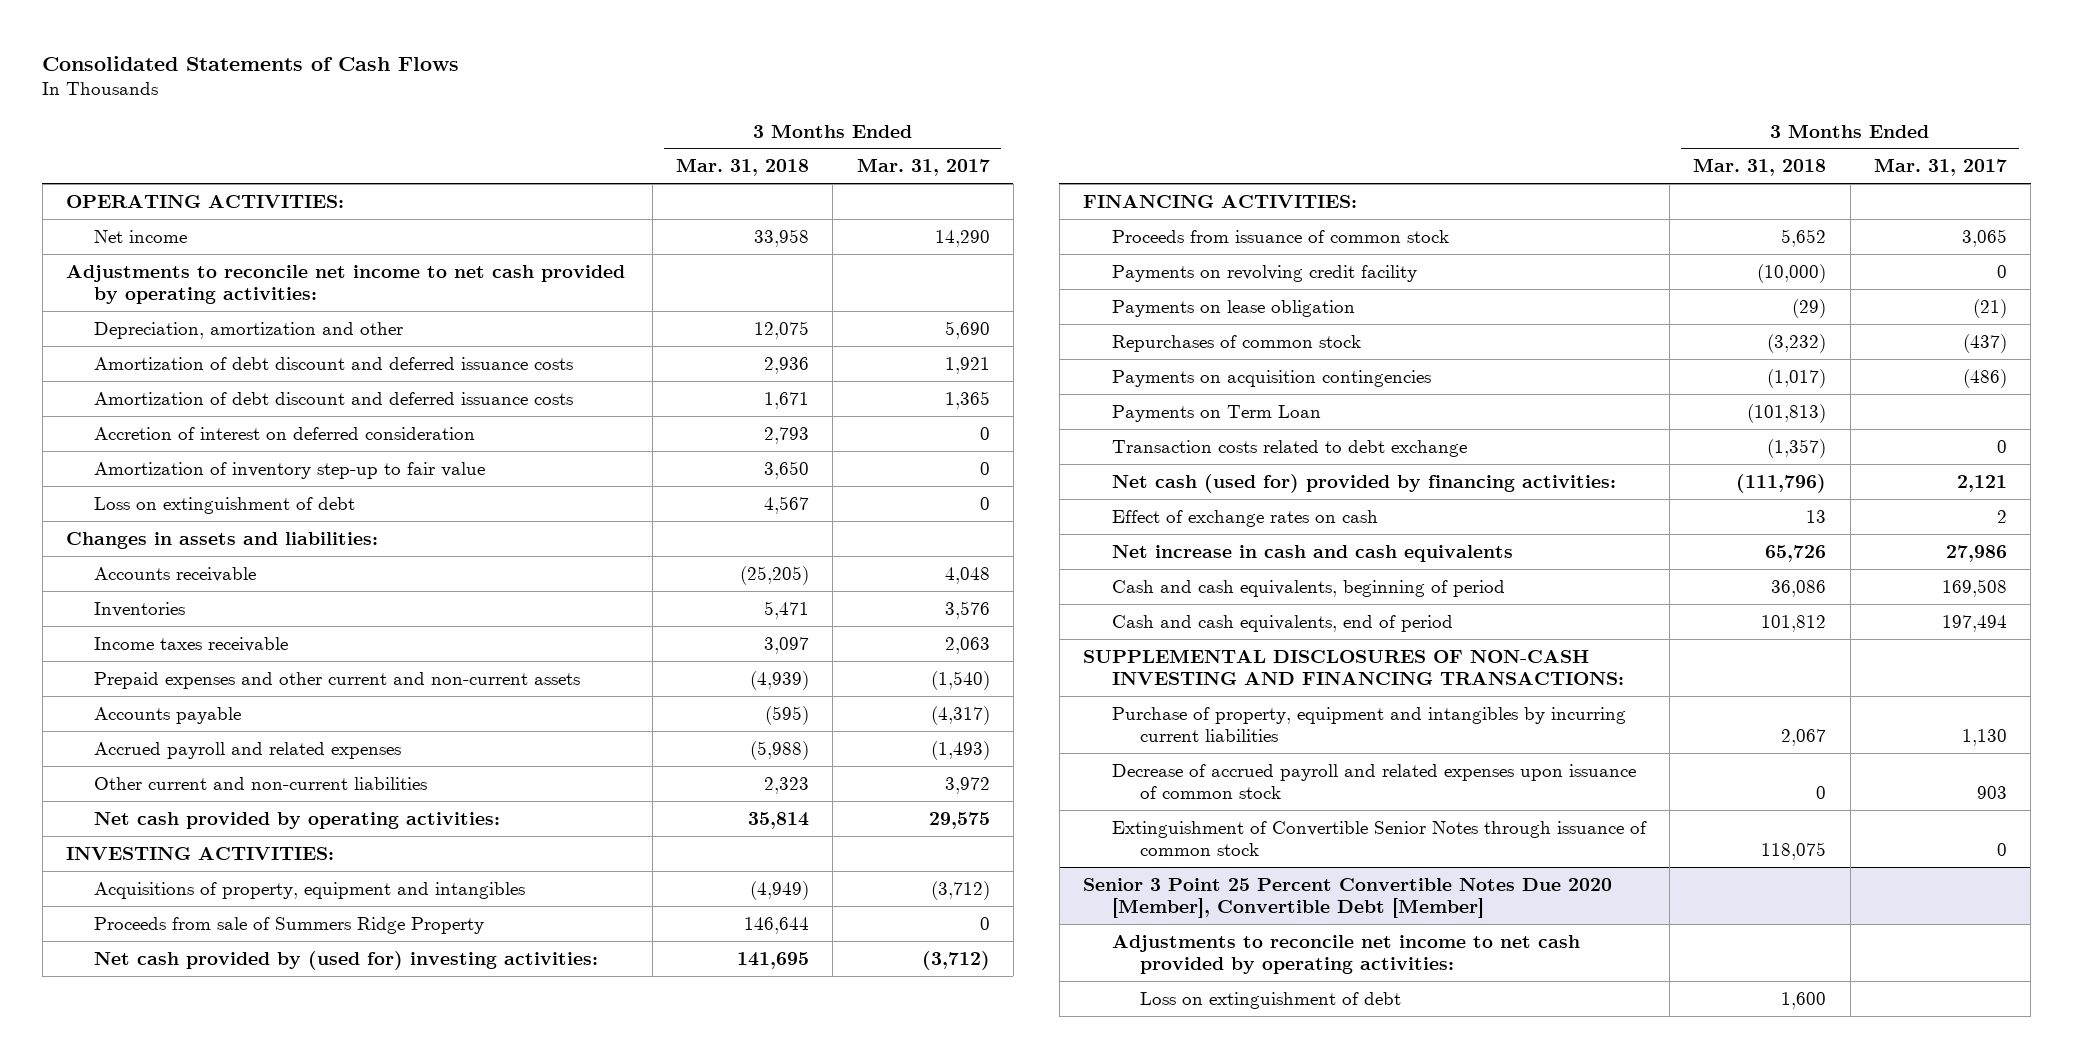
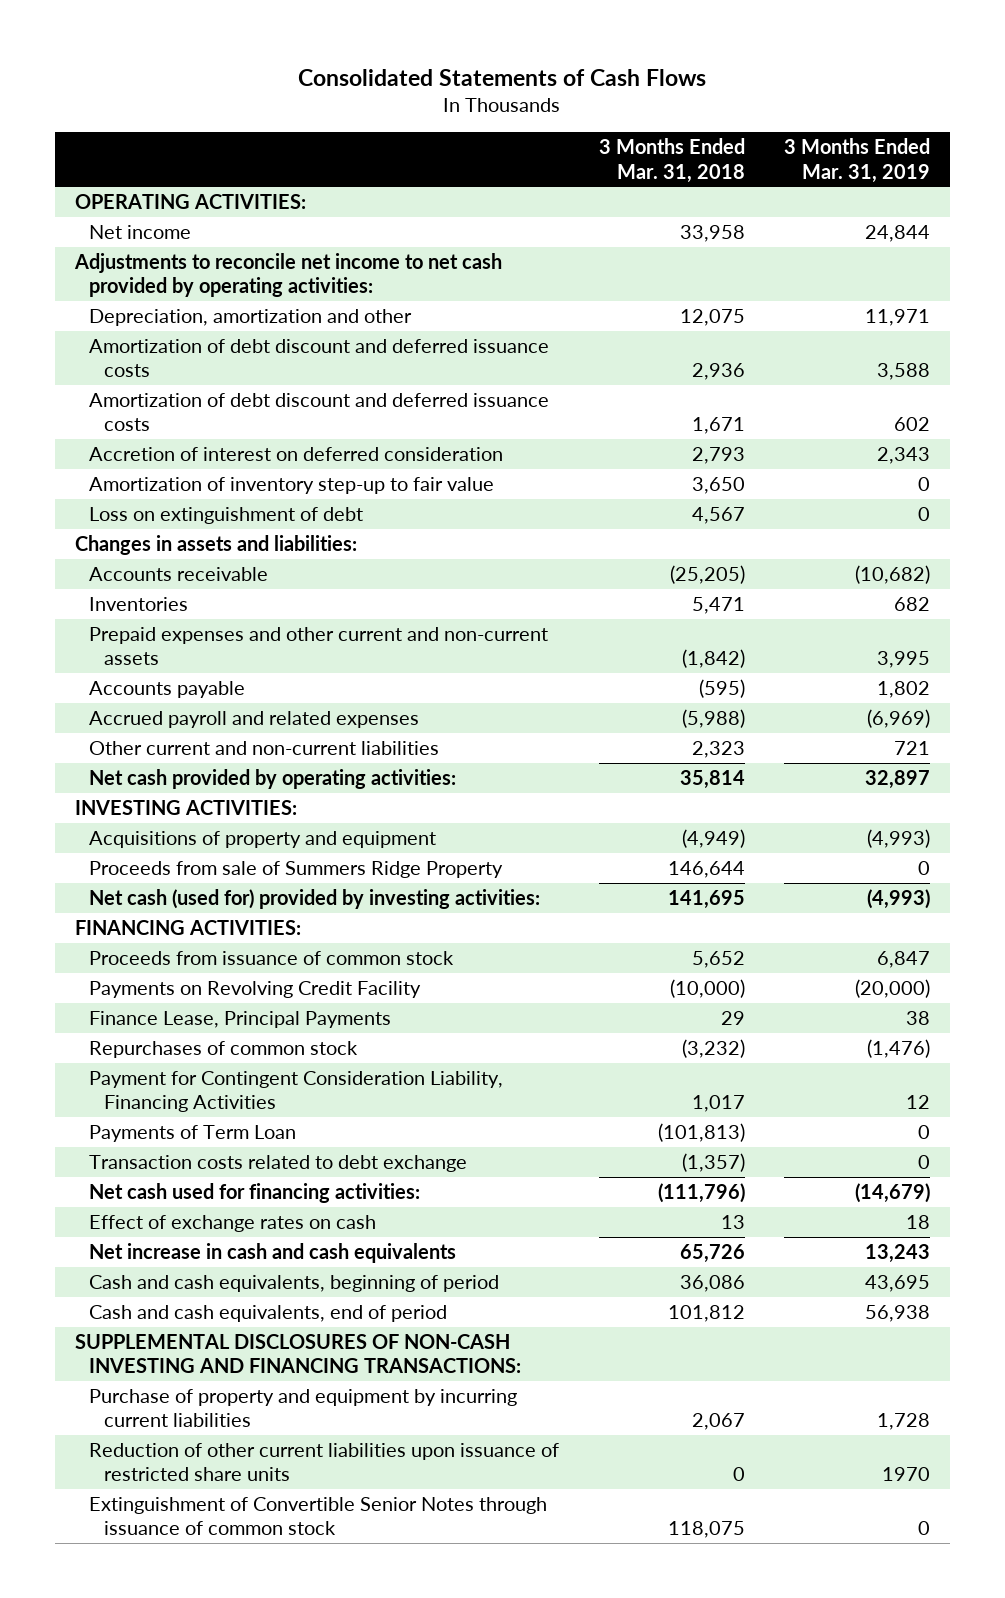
- | 3 Months Ended Mar. 31, 2018 | 3 Months Ended Mar. 31, 2017
+ | 3 Months Ended Mar. 31, 2018 | 3 Months Ended Mar. 31, 2019
- Income taxes receivable | 3,097 | 2,063
- Prepaid expenses and other current and non-current assets | (4,939) | (1,540)
+ Prepaid expenses and other current and non-current assets | (1,842) | 3,995
- Acquisitions of property, equipment and intangibles | (4,949) | (3,712)
+ Acquisitions of property and equipment | (4,949) | (4,993)
- Net cash provided by (used for) investing activities: | 141,695 | (3,712)
+ Net cash (used for) provided by investing activities: | 141,695 | (4,993)
- Payments on revolving credit facility | (10,000) | 0
- Payments on lease obligation | (29) | (21)
+ Payments on Revolving Credit Facility | (10,000) | (20,000)
+ Finance Lease, Principal Payments | 29 | 38
- Payments on acquisition contingencies | (1,017) | (486)
- Payments on Term Loan | (101,813) |
+ Payment for Contingent Consideration Liability, Financing Activities | 1,017 | 12
+ Payments of Term Loan | (101,813) | 0
- Net cash (used for) provided by financing activities: | (111,796) | 2,121
+ Net cash used for financing activities: | (111,796) | (14,679)
- Purchase of property, equipment and intangibles by incurring current liabilities | 2,067 | 1,130
- Decrease of accrued payroll and related expenses upon issuance of common stock | 0 | 903
+ Purchase of property and equipment by incurring current liabilities | 2,067 | 1,728
+ Reduction of other current liabilities upon issuance of restricted share units | 0 | 1970
- Senior 3 Point 25 Percent Convertible Notes Due 2020 [Member], Convertible Debt [Member]
- Adjustments to reconcile net income to net cash provided by operating activities:
- Loss on extinguishment of debt | 1,600 |

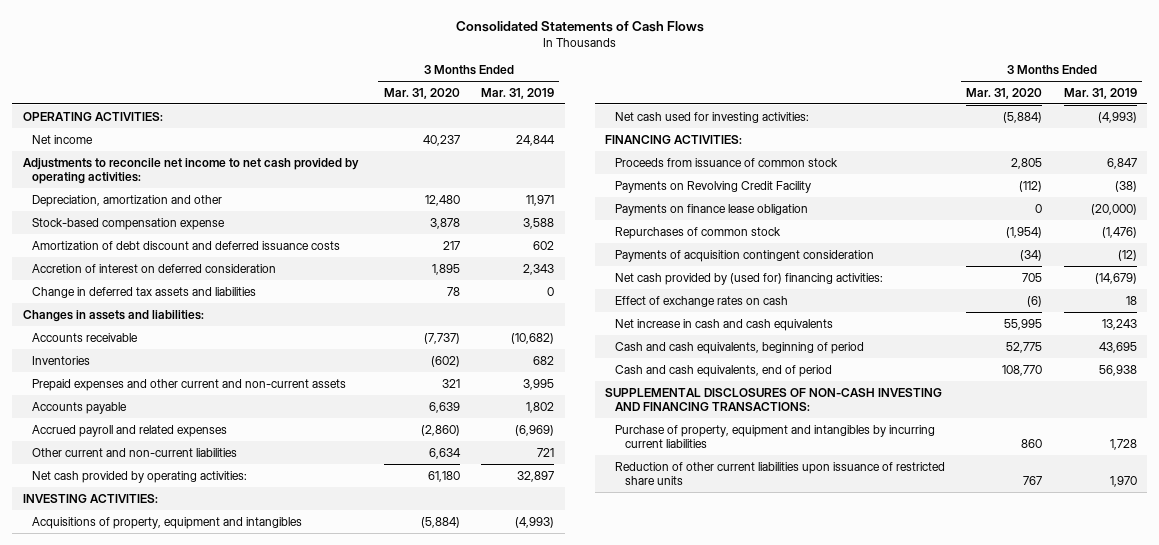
- | 3 Months Ended Mar. 31, 2018 | 3 Months Ended Mar. 31, 2019
+ | 3 Months Ended Mar. 31, 2020 | 3 Months Ended Mar. 31, 2019
- Amortization of debt discount and deferred issuance costs | 2,936 | 3,588
+ Stock-based compensation expense | 3,878 | 3,588
- Amortization of inventory step-up to fair value | 3,650 | 0
- Loss on extinguishment of debt | 4,567 | 0
+ Change in deferred tax assets and liabilities | 78 | 0
- Acquisitions of property and equipment | (4,949) | (4,993)
- Proceeds from sale of Summers Ridge Property | 146,644 | 0
- Net cash (used for) provided by investing activities: | 141,695 | (4,993)
+ Acquisitions of property, equipment and intangibles | (5,884) | (4,993)
+ Net cash used for investing activities: | (5,884) | (4,993)
- Payments on Revolving Credit Facility | (10,000) | (20,000)
- Finance Lease, Principal Payments | 29 | 38
+ Payments on Revolving Credit Facility | (112) | (38)
+ Payments on finance lease obligation | 0 | (20,000)
- Payment for Contingent Consideration Liability, Financing Activities | 1,017 | 12
- Payments of Term Loan | (101,813) | 0
- Transaction costs related to debt exchange | (1,357) | 0
- Net cash used for financing activities: | (111,796) | (14,679)
+ Payments of acquisition contingent consideration | (34) | (12)
+ Net cash provided by (used for) financing activities: | 705 | (14,679)
- Purchase of property and equipment by incurring current liabilities | 2,067 | 1,728
- Reduction of other current liabilities upon issuance of restricted share units | 0 | 1970
- Extinguishment of Convertible Senior Notes through issuance of common stock | 118,075 | 0
+ Purchase of property, equipment and intangibles by incurring current liabilities | 860 | 1,728
+ Reduction of other current liabilities upon issuance of restricted share units | 767 | 1,970

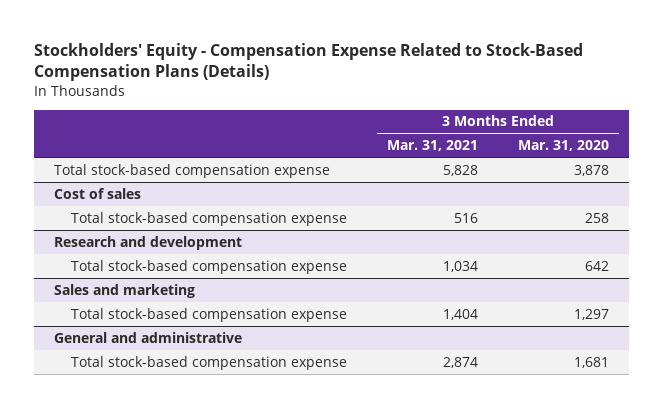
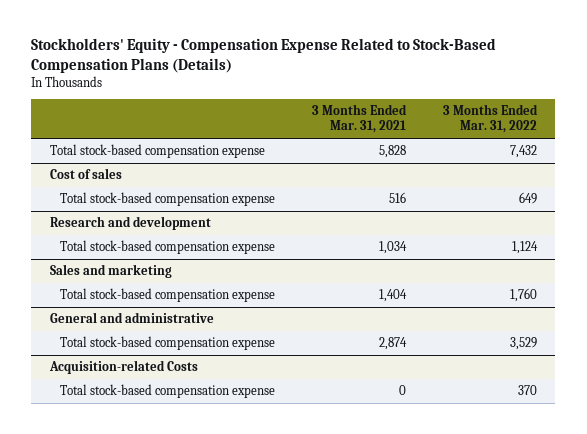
- | 3 Months Ended Mar. 31, 2021 | 3 Months Ended Mar. 31, 2020
+ | 3 Months Ended Mar. 31, 2021 | 3 Months Ended Mar. 31, 2022
+ Acquisition-related Costs
+ Total stock-based compensation expense | 0 | 370

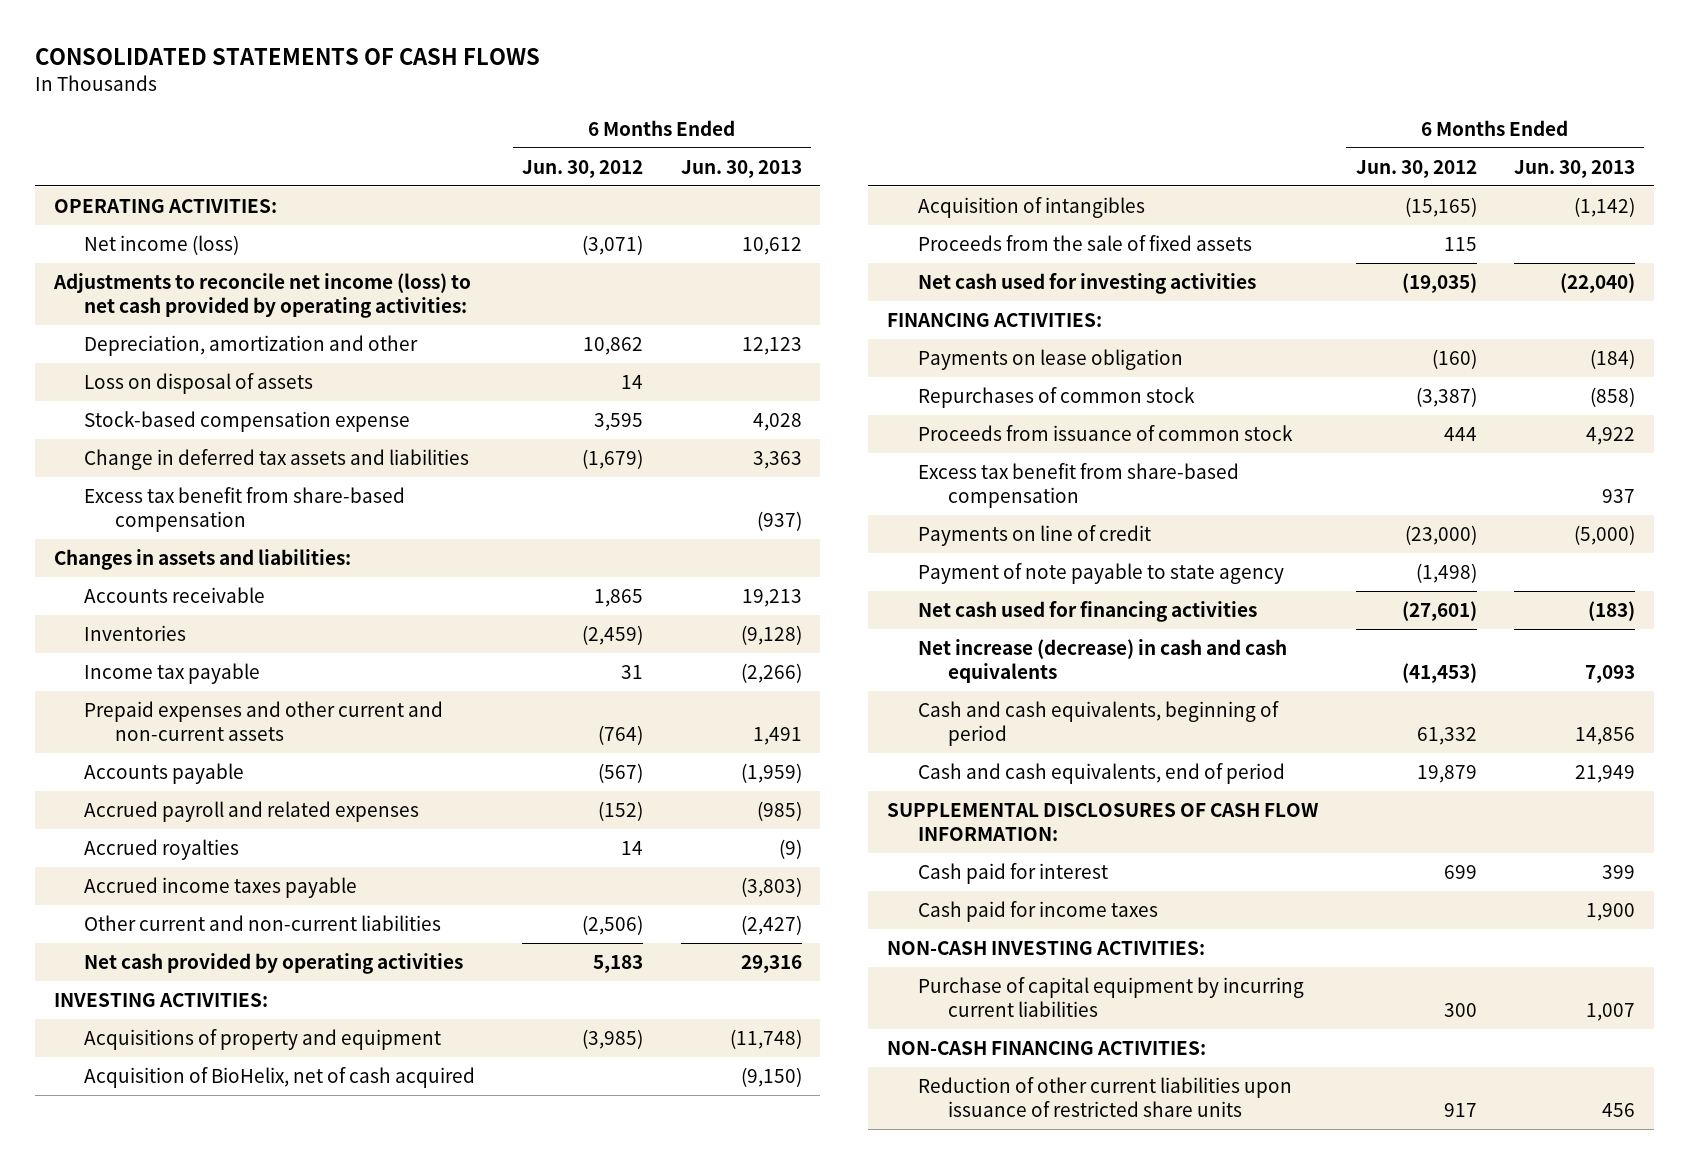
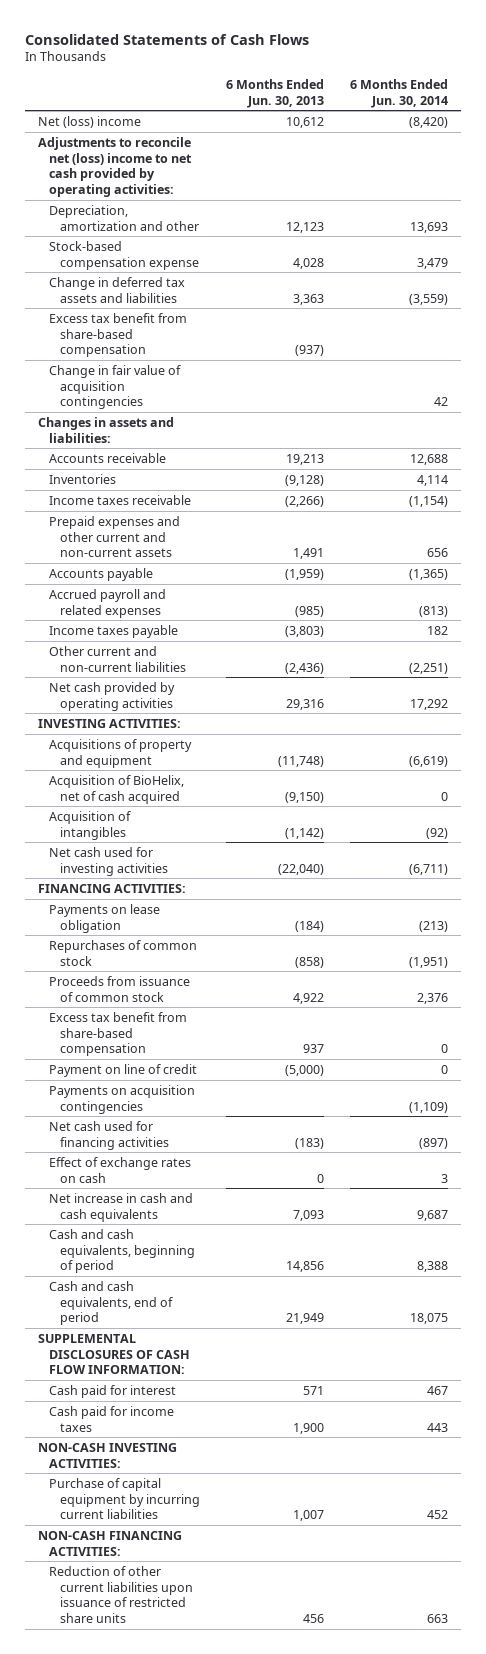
- CONSOLIDATED STATEMENTS OF CASH FLOWS
+ Consolidated Statements of Cash Flows
- | 6 Months Ended Jun. 30, 2012 | 6 Months Ended Jun. 30, 2013
+ | 6 Months Ended Jun. 30, 2013 | 6 Months Ended Jun. 30, 2014
- OPERATING ACTIVITIES:
- Net income (loss) | (3,071) | 10,612
- Adjustments to reconcile net income (loss) to net cash provided by operating activities:
+ Net (loss) income | 10,612 | (8,420)
+ Adjustments to reconcile net (loss) income to net cash provided by operating activities:
- Loss on disposal of assets | 14 |
+ Change in fair value of acquisition contingencies | | 42
- Income tax payable | 31 | (2,266)
+ Income taxes receivable | (2,266) | (1,154)
- Accrued royalties | 14 | (9)
- Accrued income taxes payable | | (3,803)
- Other current and non-current liabilities | (2,506) | (2,427)
+ Income taxes payable | (3,803) | 182
+ Other current and non-current liabilities | (2,436) | (2,251)
- Proceeds from the sale of fixed assets | 115 |
- Payments on line of credit | (23,000) | (5,000)
- Payment of note payable to state agency | (1,498) |
+ Payment on line of credit | (5,000) | 0
+ Payments on acquisition contingencies | | (1,109)
- Net increase (decrease) in cash and cash equivalents | (41,453) | 7,093
+ Effect of exchange rates on cash | 0 | 3
+ Net increase in cash and cash equivalents | 7,093 | 9,687
- Cash paid for interest | 699 | 399
+ Cash paid for interest | 571 | 467

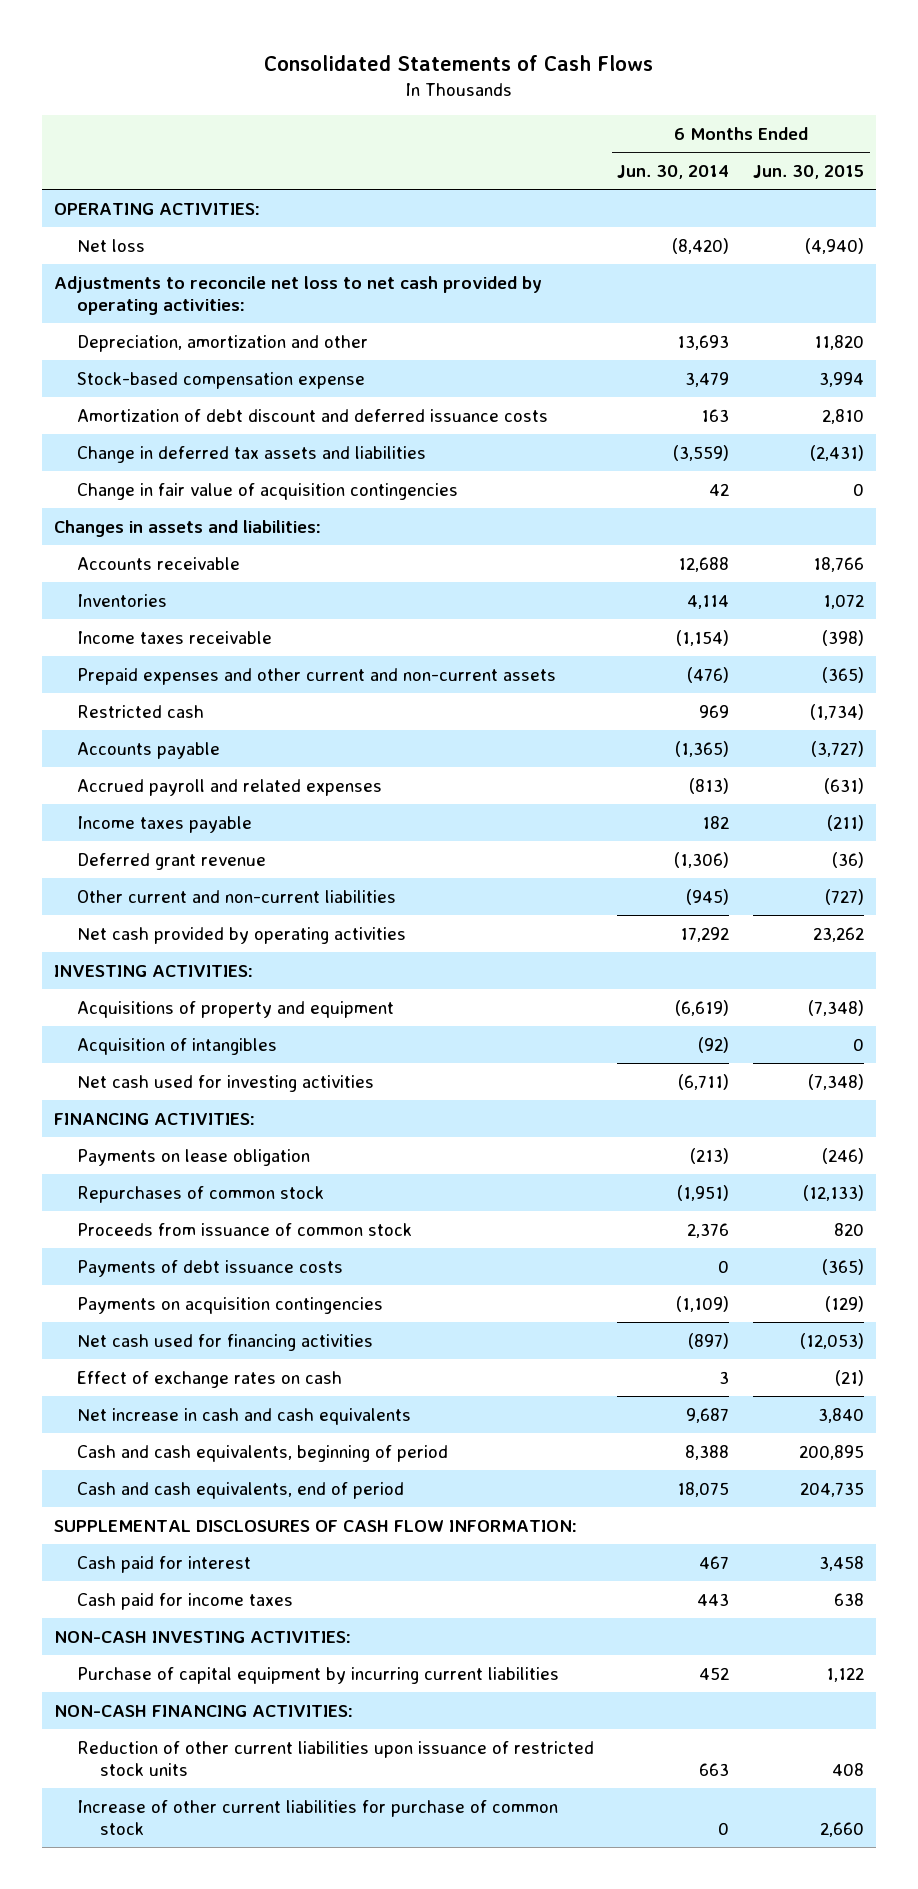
- | 6 Months Ended Jun. 30, 2013 | 6 Months Ended Jun. 30, 2014
+ | 6 Months Ended Jun. 30, 2014 | 6 Months Ended Jun. 30, 2015
- Net (loss) income | 10,612 | (8,420)
- Adjustments to reconcile net (loss) income to net cash provided by operating activities:
+ OPERATING ACTIVITIES:
+ Net loss | (8,420) | (4,940)
+ Adjustments to reconcile net loss to net cash provided by operating activities:
+ Amortization of debt discount and deferred issuance costs | 163 | 2,810
- Excess tax benefit from share-based compensation | (937) |
- Prepaid expenses and other current and non-current assets | 1,491 | 656
+ Prepaid expenses and other current and non-current assets | (476) | (365)
+ Restricted cash | 969 | (1,734)
- Other current and non-current liabilities | (2,436) | (2,251)
+ Deferred grant revenue | (1,306) | (36)
+ Other current and non-current liabilities | (945) | (727)
- Acquisition of BioHelix, net of cash acquired | (9,150) | 0
- Excess tax benefit from share-based compensation | 937 | 0
- Payment on line of credit | (5,000) | 0
+ Payments of debt issuance costs | 0 | (365)
- Reduction of other current liabilities upon issuance of restricted share units | 456 | 663
+ Reduction of other current liabilities upon issuance of restricted stock units | 663 | 408
+ Increase of other current liabilities for purchase of common stock | 0 | 2,660

